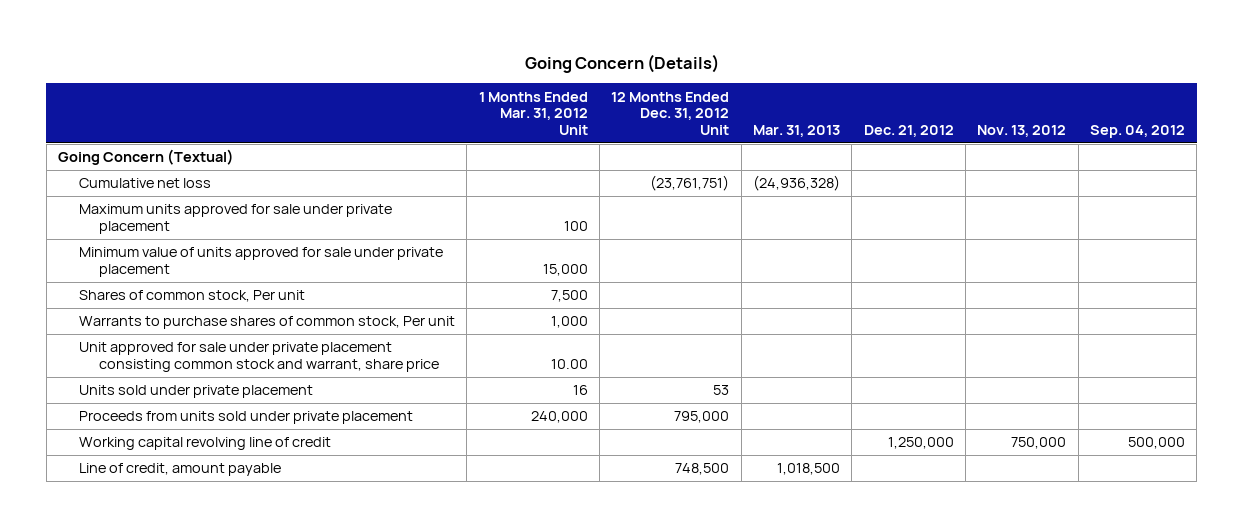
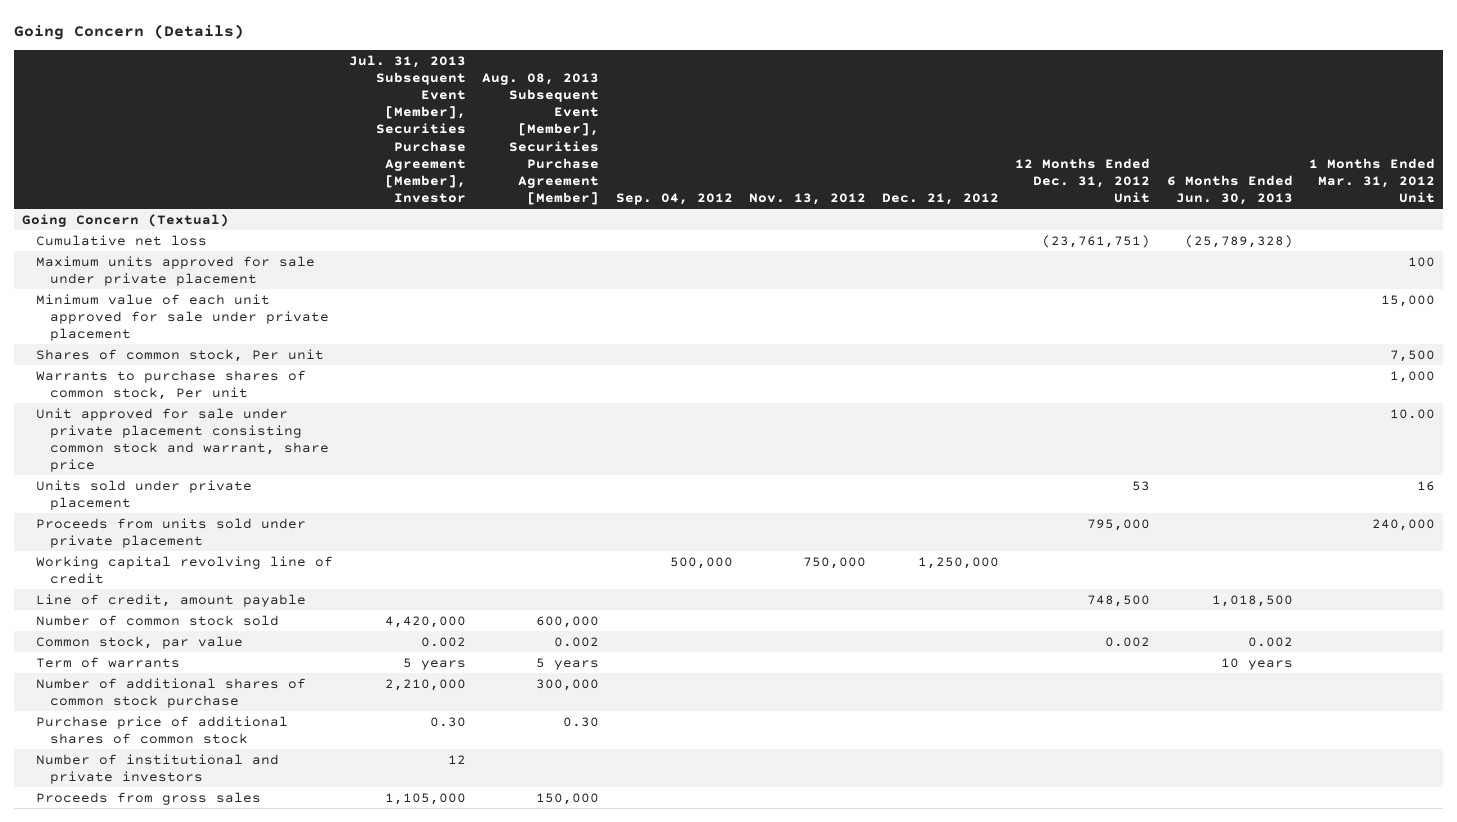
- | 1 Months Ended Mar. 31, 2012 Unit | 12 Months Ended Dec. 31, 2012 Unit | Mar. 31, 2013 | Dec. 21, 2012 | Nov. 13, 2012 | Sep. 04, 2012
+ | Jul. 31, 2013 Subsequent Event [Member], Securities Purchase Agreement [Member], Investor | Aug. 08, 2013 Subsequent Event [Member], Securities Purchase Agreement [Member] | Sep. 04, 2012 | Nov. 13, 2012 | Dec. 21, 2012 | 12 Months Ended Dec. 31, 2012 Unit | 6 Months Ended Jun. 30, 2013 | 1 Months Ended Mar. 31, 2012 Unit
- Minimum value of units approved for sale under private placement | 15,000 | | | | |
+ Minimum value of each unit approved for sale under private placement | | | | | | | | 15,000
+ Number of common stock sold | 4,420,000 | 600,000 | | | | | |
+ Common stock, par value | 0.002 | 0.002 | | | | 0.002 | 0.002 |
+ Term of warrants | 5 years | 5 years | | | | | 10 years |
+ Number of additional shares of common stock purchase | 2,210,000 | 300,000 | | | | | |
+ Purchase price of additional shares of common stock | 0.30 | 0.30 | | | | | |
+ Number of institutional and private investors | 12 | | | | | | |
+ Proceeds from gross sales | 1,105,000 | 150,000 | | | | | |

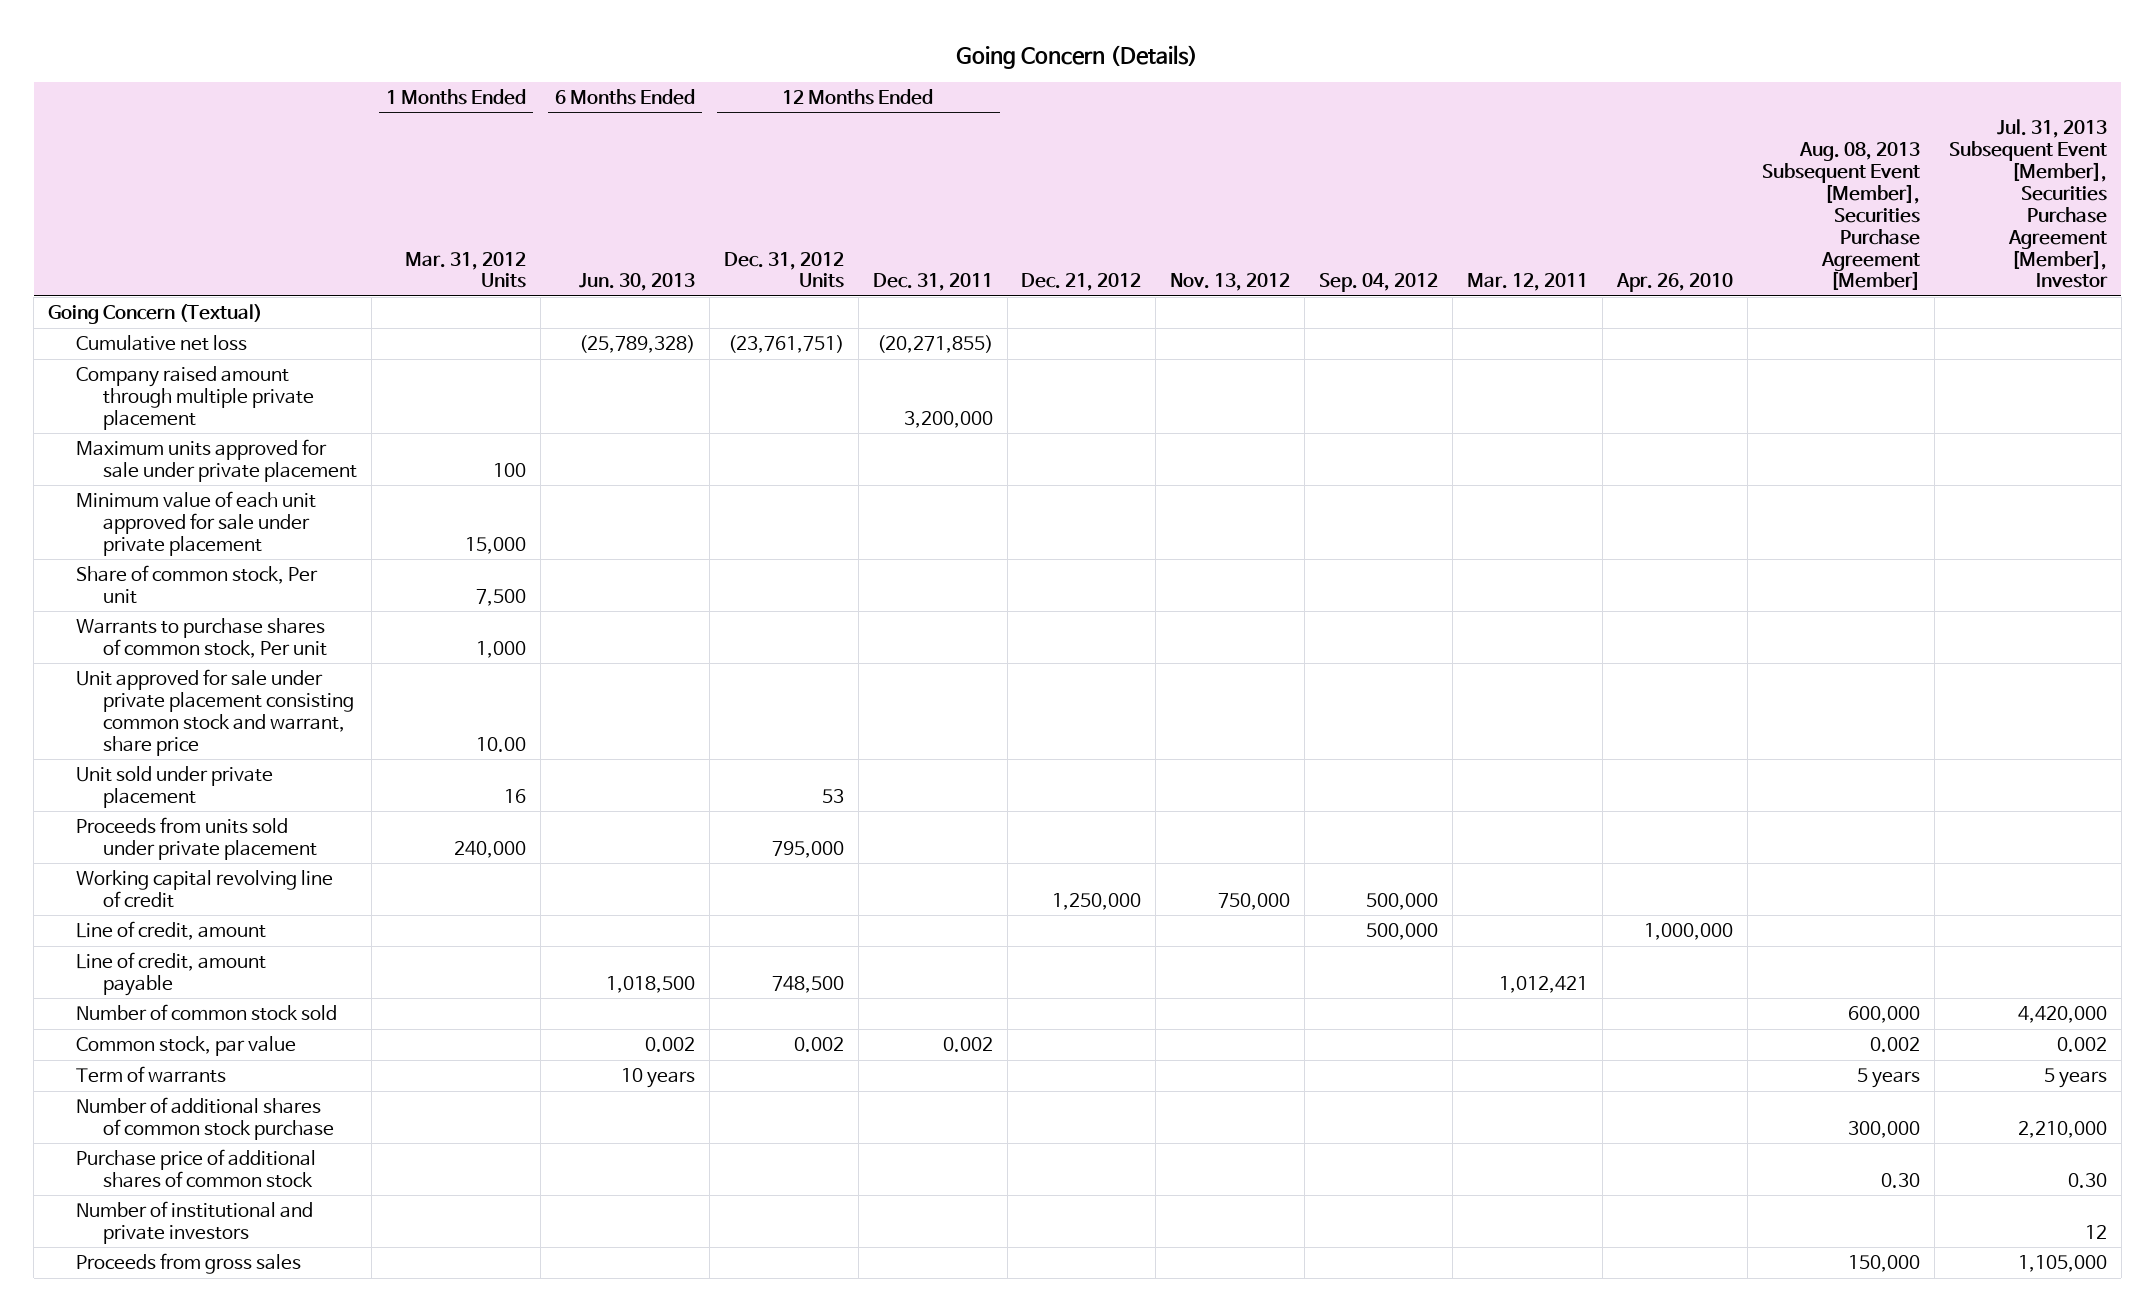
- | Jul. 31, 2013 Subsequent Event [Member], Securities Purchase Agreement [Member], Investor | Aug. 08, 2013 Subsequent Event [Member], Securities Purchase Agreement [Member] | Sep. 04, 2012 | Nov. 13, 2012 | Dec. 21, 2012 | 12 Months Ended Dec. 31, 2012 Unit | 6 Months Ended Jun. 30, 2013 | 1 Months Ended Mar. 31, 2012 Unit
+ | 1 Months Ended Mar. 31, 2012 Units | 6 Months Ended Jun. 30, 2013 | 12 Months Ended Dec. 31, 2012 Units | 12 Months Ended Dec. 31, 2011 | Dec. 21, 2012 | Nov. 13, 2012 | Sep. 04, 2012 | Mar. 12, 2011 | Apr. 26, 2010 | Aug. 08, 2013 Subsequent Event [Member], Securities Purchase Agreement [Member] | Jul. 31, 2013 Subsequent Event [Member], Securities Purchase Agreement [Member], Investor
+ Company raised amount through multiple private placement | | | | 3,200,000 | | | | | | |
- Shares of common stock, Per unit | | | | | | | | 7,500
+ Share of common stock, Per unit | 7,500 | | | | | | | | | |
- Units sold under private placement | | | | | | 53 | | 16
+ Unit sold under private placement | 16 | | 53 | | | | | | | |
+ Line of credit, amount | | | | | | | 500,000 | | 1,000,000 | |

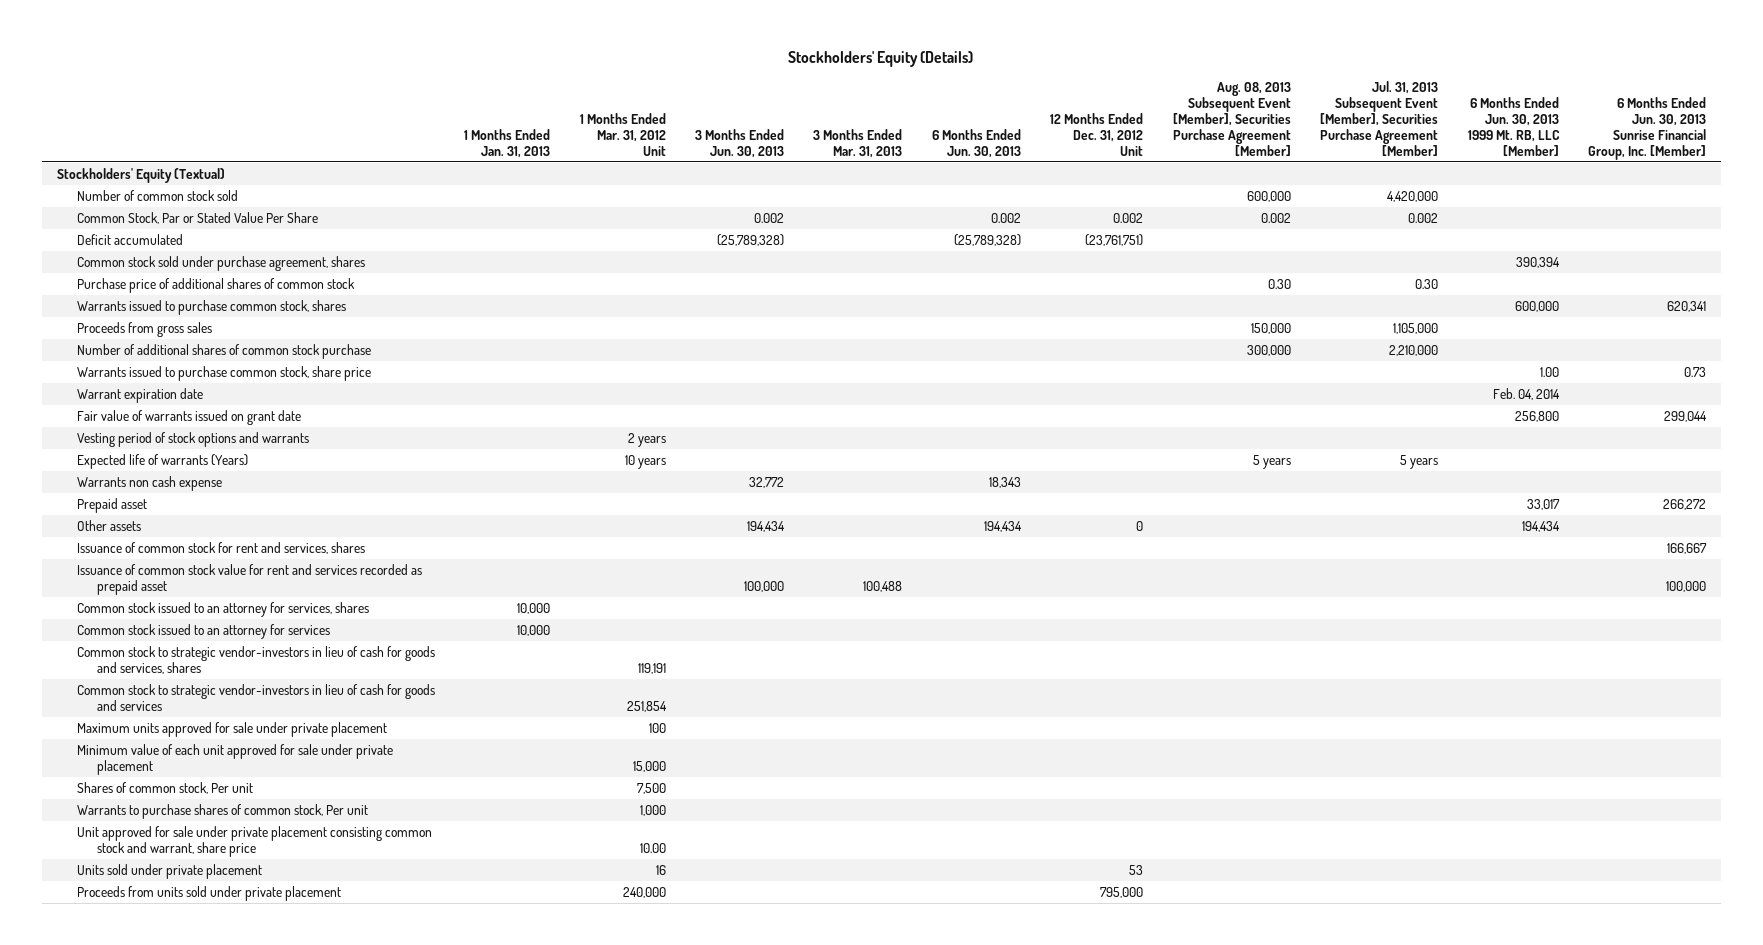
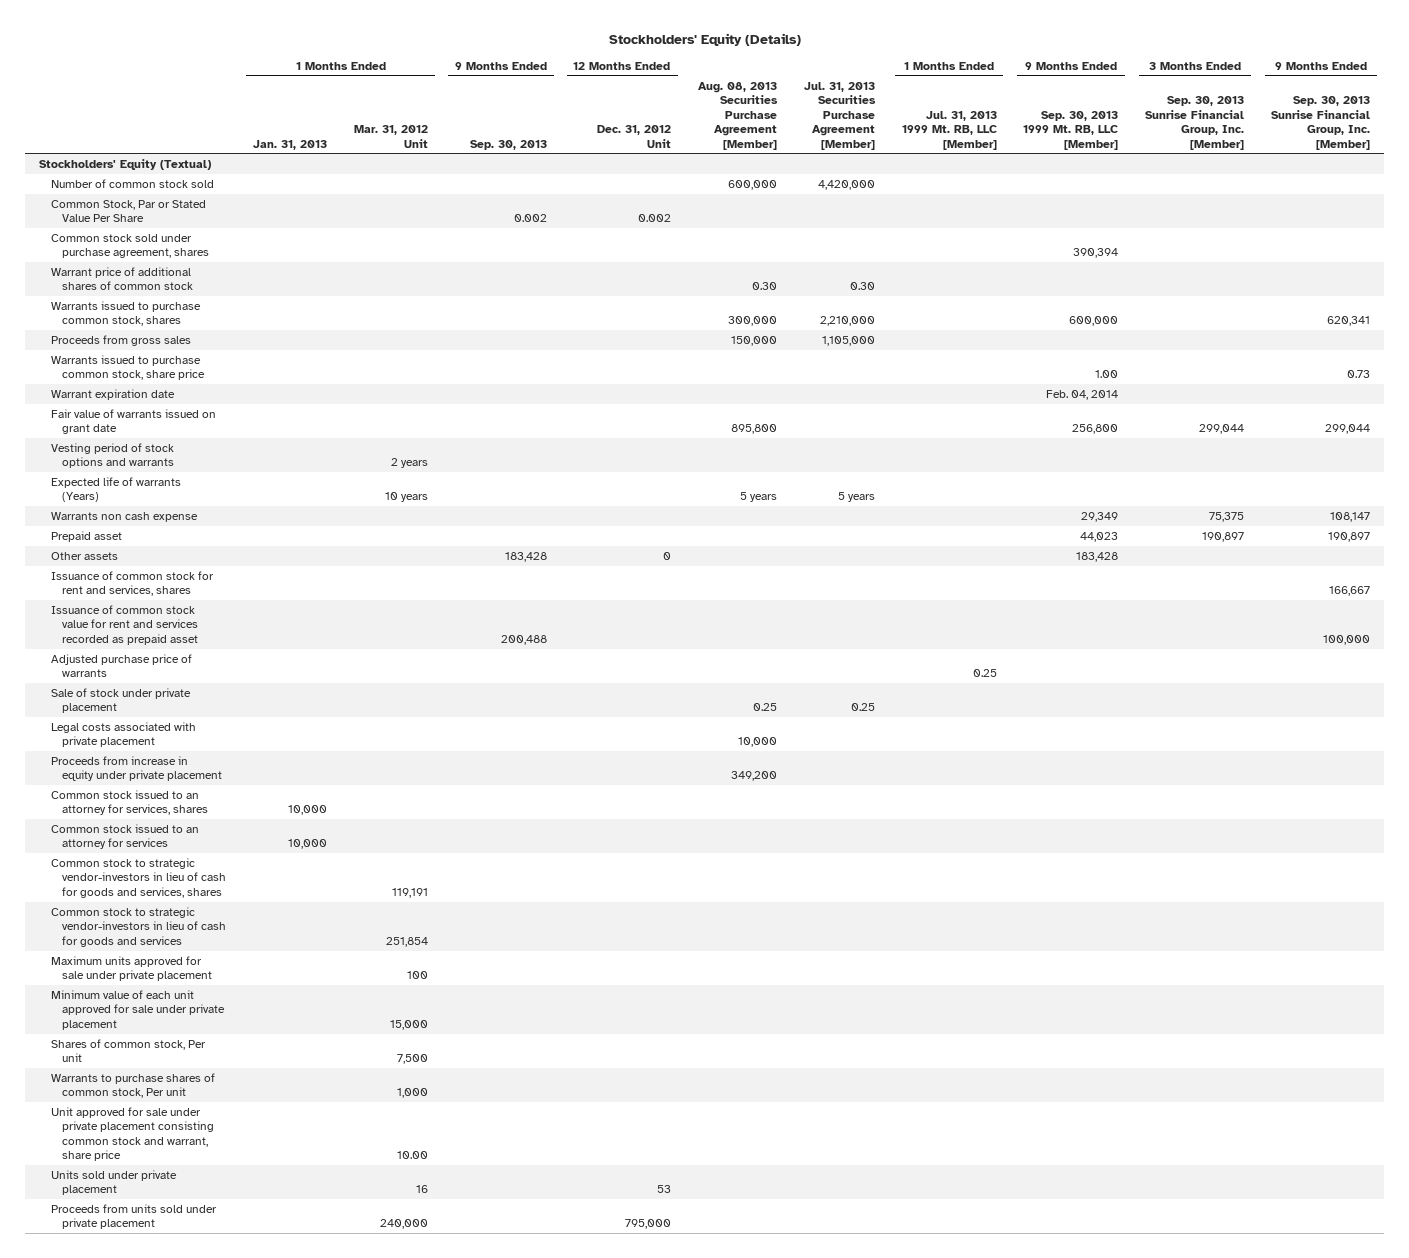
- | 1 Months Ended Jan. 31, 2013 | 1 Months Ended Mar. 31, 2012 Unit | 3 Months Ended Jun. 30, 2013 | 3 Months Ended Mar. 31, 2013 | 6 Months Ended Jun. 30, 2013 | 12 Months Ended Dec. 31, 2012 Unit | Aug. 08, 2013 Subsequent Event [Member], Securities Purchase Agreement [Member] | Jul. 31, 2013 Subsequent Event [Member], Securities Purchase Agreement [Member] | 6 Months Ended Jun. 30, 2013 1999 Mt. RB, LLC [Member] | 6 Months Ended Jun. 30, 2013 Sunrise Financial Group, Inc. [Member]
+ | 1 Months Ended Jan. 31, 2013 | 1 Months Ended Mar. 31, 2012 Unit | 9 Months Ended Sep. 30, 2013 | 12 Months Ended Dec. 31, 2012 Unit | Aug. 08, 2013 Securities Purchase Agreement [Member] | Jul. 31, 2013 Securities Purchase Agreement [Member] | 1 Months Ended Jul. 31, 2013 1999 Mt. RB, LLC [Member] | 9 Months Ended Sep. 30, 2013 1999 Mt. RB, LLC [Member] | 3 Months Ended Sep. 30, 2013 Sunrise Financial Group, Inc. [Member] | 9 Months Ended Sep. 30, 2013 Sunrise Financial Group, Inc. [Member]
- Deficit accumulated | | | (25,789,328) | | (25,789,328) | (23,761,751) | | | |
- Purchase price of additional shares of common stock | | | | | | | 0.30 | 0.30 | |
+ Warrant price of additional shares of common stock | | | | | 0.30 | 0.30 | | | |
- Number of additional shares of common stock purchase | | | | | | | 300,000 | 2,210,000 | |
+ Adjusted purchase price of warrants | | | | | | | 0.25 | | |
+ Sale of stock under private placement | | | | | 0.25 | 0.25 | | | |
+ Legal costs associated with private placement | | | | | 10,000 | | | | |
+ Proceeds from increase in equity under private placement | | | | | 349,200 | | | | |

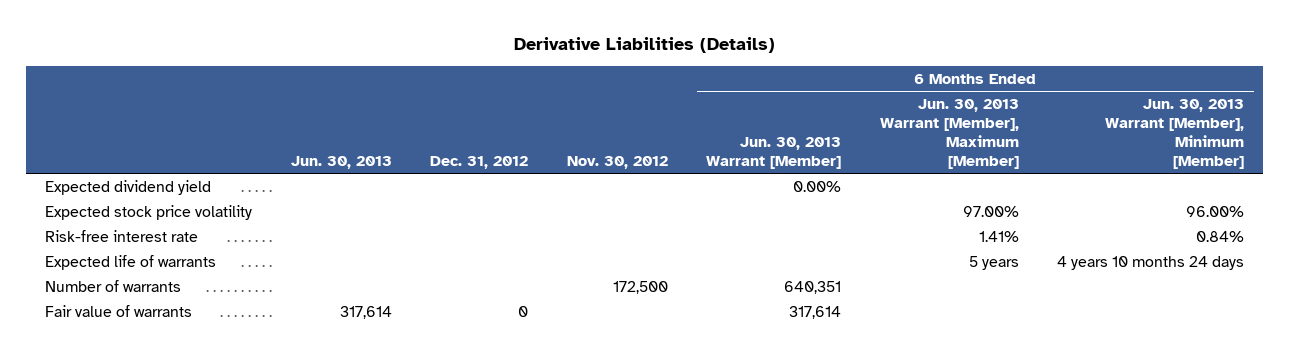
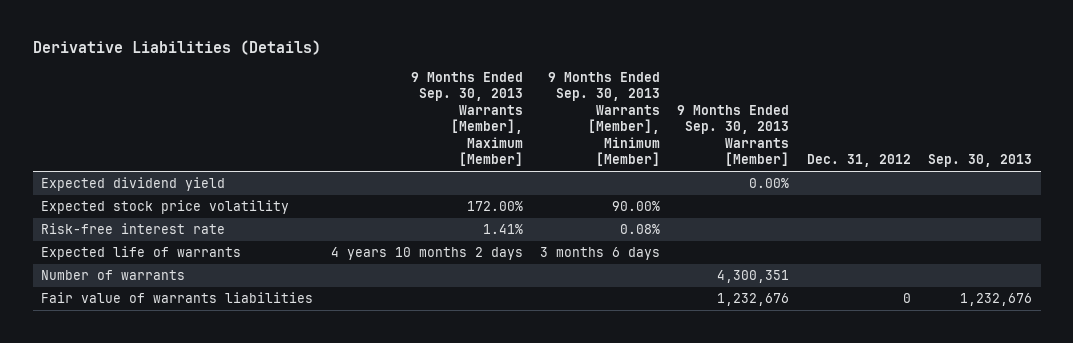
- | Jun. 30, 2013 | Dec. 31, 2012 | Nov. 30, 2012 | 6 Months Ended Jun. 30, 2013 Warrant [Member] | 6 Months Ended Jun. 30, 2013 Warrant [Member], Maximum [Member] | 6 Months Ended Jun. 30, 2013 Warrant [Member], Minimum [Member]
+ | 9 Months Ended Sep. 30, 2013 Warrants [Member], Maximum [Member] | 9 Months Ended Sep. 30, 2013 Warrants [Member], Minimum [Member] | 9 Months Ended Sep. 30, 2013 Warrants [Member] | Dec. 31, 2012 | Sep. 30, 2013
- Fair value of warrants | 317,614 | 0 | | 317,614 | |
+ Fair value of warrants liabilities | | | 1,232,676 | 0 | 1,232,676

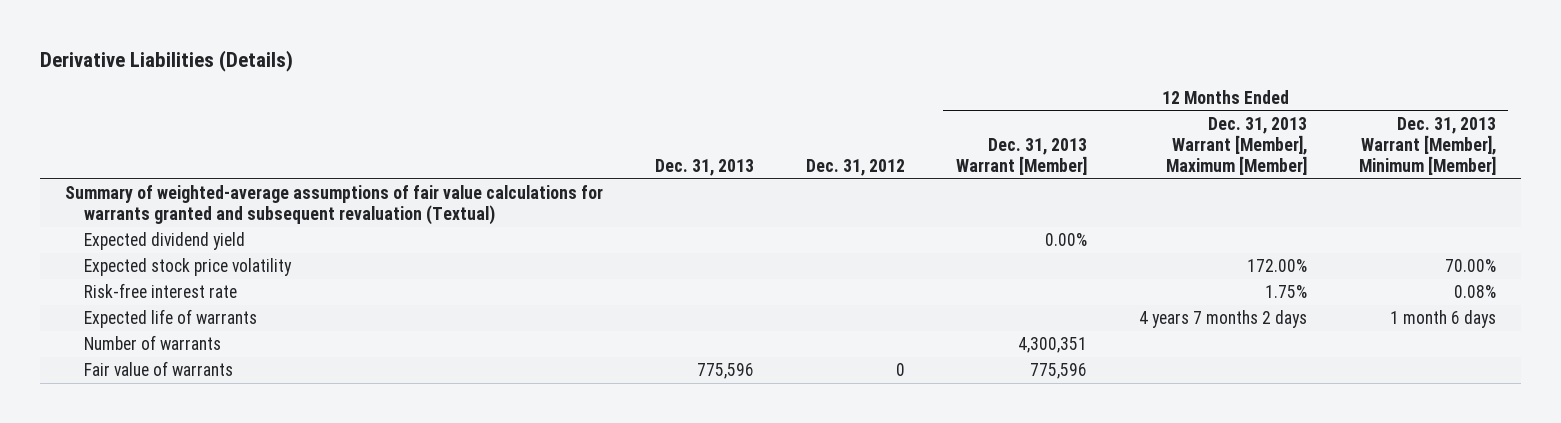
- | 9 Months Ended Sep. 30, 2013 Warrants [Member], Maximum [Member] | 9 Months Ended Sep. 30, 2013 Warrants [Member], Minimum [Member] | 9 Months Ended Sep. 30, 2013 Warrants [Member] | Dec. 31, 2012 | Sep. 30, 2013
+ | Dec. 31, 2013 | Dec. 31, 2012 | 12 Months Ended Dec. 31, 2013 Warrant [Member] | 12 Months Ended Dec. 31, 2013 Warrant [Member], Maximum [Member] | 12 Months Ended Dec. 31, 2013 Warrant [Member], Minimum [Member]
+ Summary of weighted-average assumptions of fair value calculations for warrants granted and subsequent revaluation (Textual)
- Fair value of warrants liabilities | | | 1,232,676 | 0 | 1,232,676
+ Fair value of warrants | 775,596 | 0 | 775,596 | |

